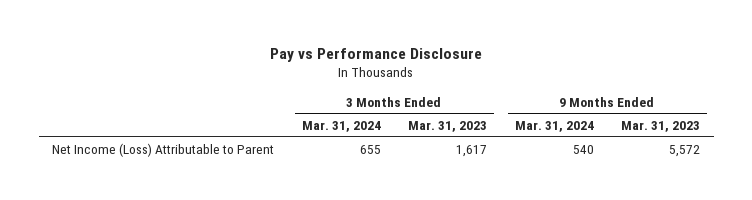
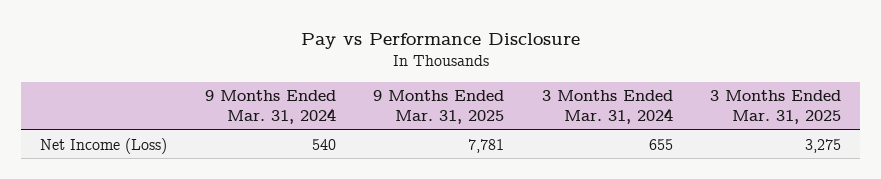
- | 3 Months Ended Mar. 31, 2024 | 3 Months Ended Mar. 31, 2023 | 9 Months Ended Mar. 31, 2024 | 9 Months Ended Mar. 31, 2023
+ | 9 Months Ended Mar. 31, 2024 | 9 Months Ended Mar. 31, 2025 | 3 Months Ended Mar. 31, 2024 | 3 Months Ended Mar. 31, 2025
- Net Income (Loss) Attributable to Parent | 655 | 1,617 | 540 | 5,572
+ Net Income (Loss) | 540 | 7,781 | 655 | 3,275

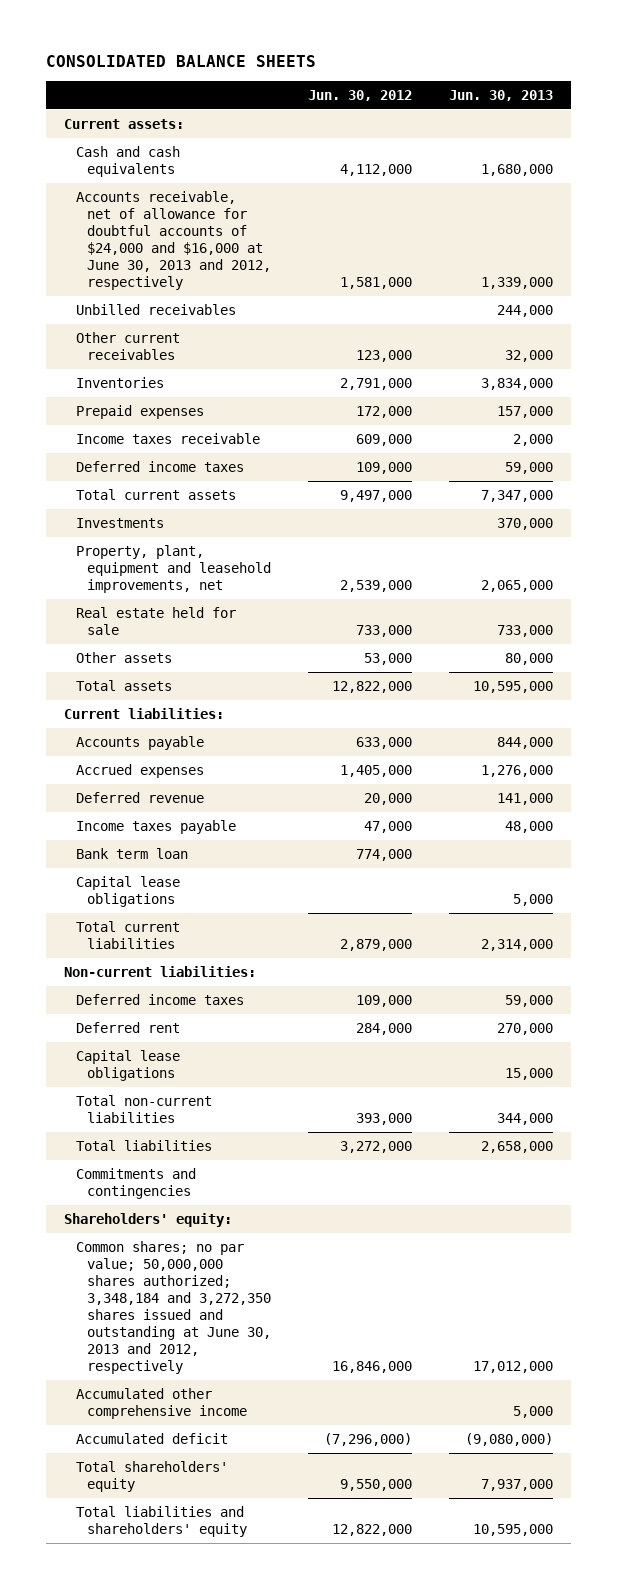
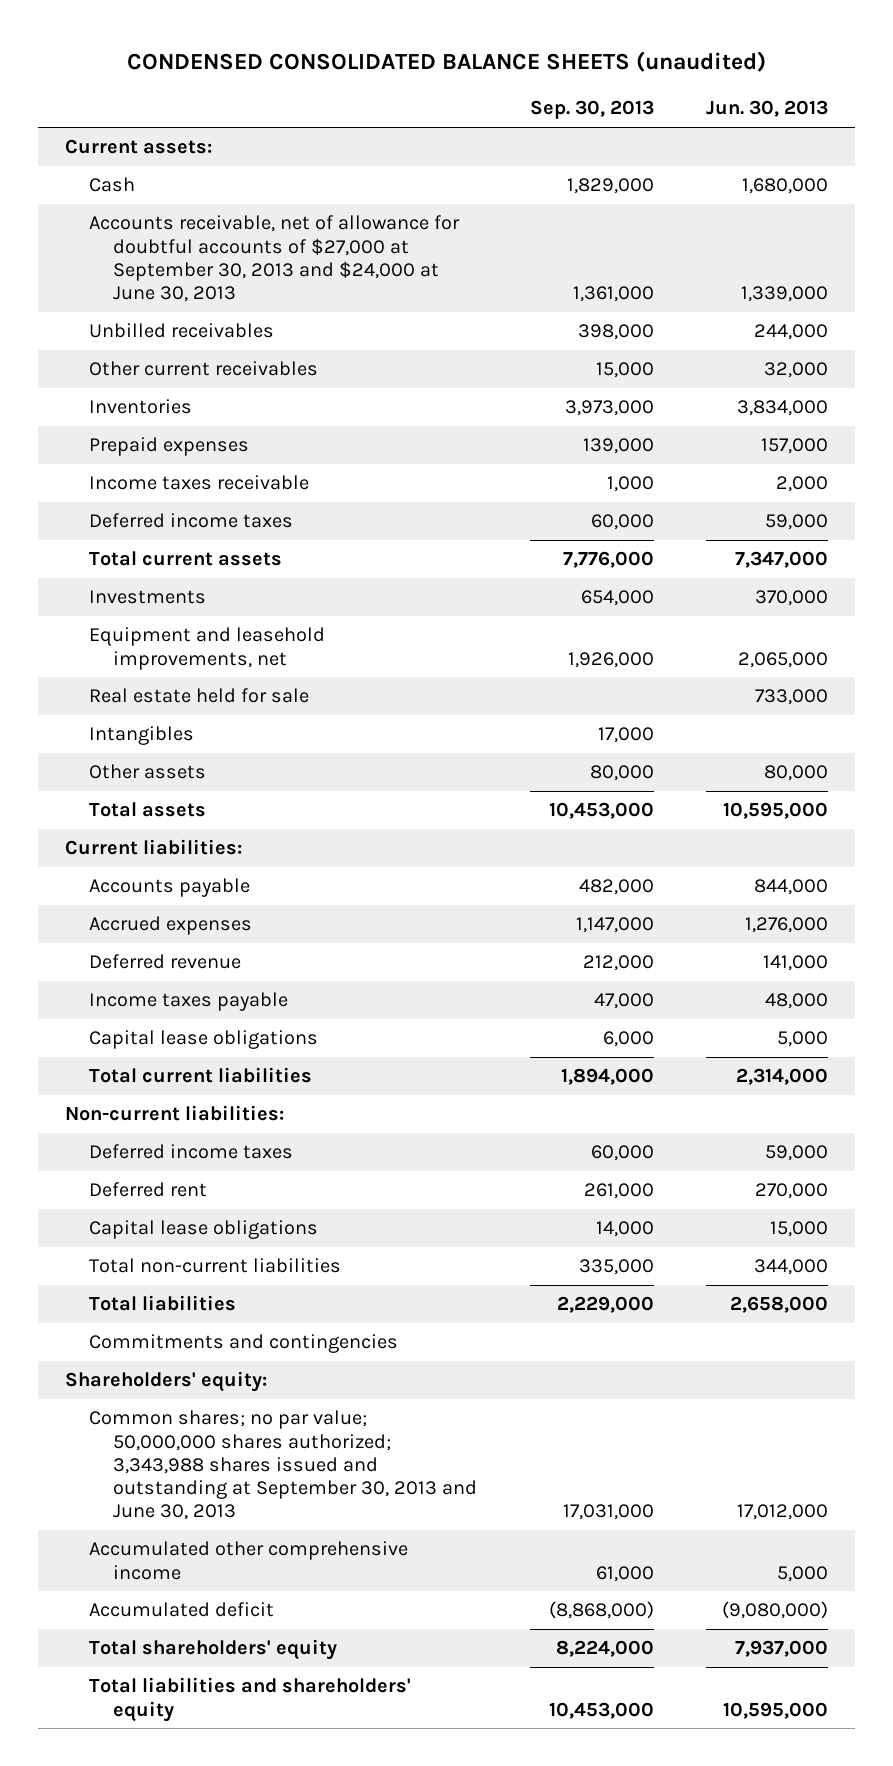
- CONSOLIDATED BALANCE SHEETS
+ CONDENSED CONSOLIDATED BALANCE SHEETS (unaudited)
- | Jun. 30, 2012 | Jun. 30, 2013
+ | Sep. 30, 2013 | Jun. 30, 2013
- Cash and cash equivalents | 4,112,000 | 1,680,000
- Accounts receivable, net of allowance for doubtful accounts of $24,000 and $16,000 at June 30, 2013 and 2012, respectively | 1,581,000 | 1,339,000
+ Cash | 1,829,000 | 1,680,000
+ Accounts receivable, net of allowance for doubtful accounts of $27,000 at September 30, 2013 and $24,000 at June 30, 2013 | 1,361,000 | 1,339,000
- Property, plant, equipment and leasehold improvements, net | 2,539,000 | 2,065,000
+ Equipment and leasehold improvements, net | 1,926,000 | 2,065,000
+ Intangibles | 17,000 |
- Bank term loan | 774,000 |
- Common shares; no par value; 50,000,000 shares authorized; 3,348,184 and 3,272,350 shares issued and outstanding at June 30, 2013 and 2012, respectively | 16,846,000 | 17,012,000
+ Common shares; no par value; 50,000,000 shares authorized; 3,343,988 shares issued and outstanding at September 30, 2013 and June 30, 2013 | 17,031,000 | 17,012,000

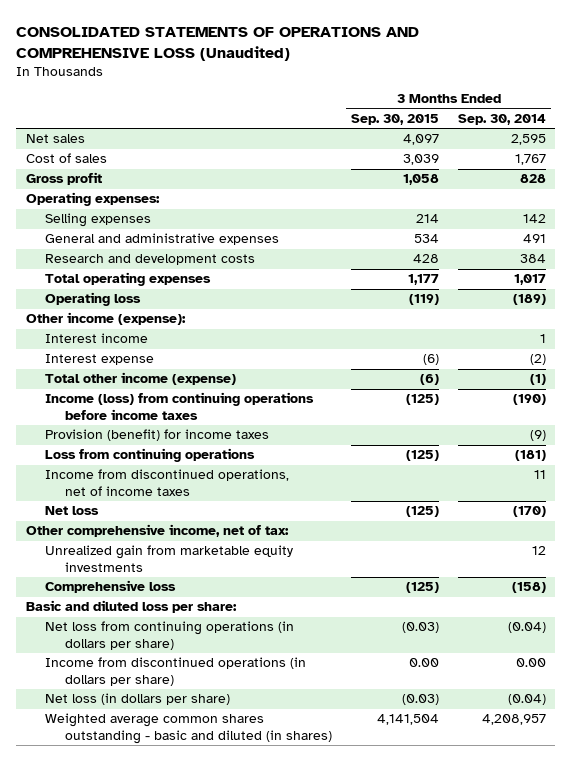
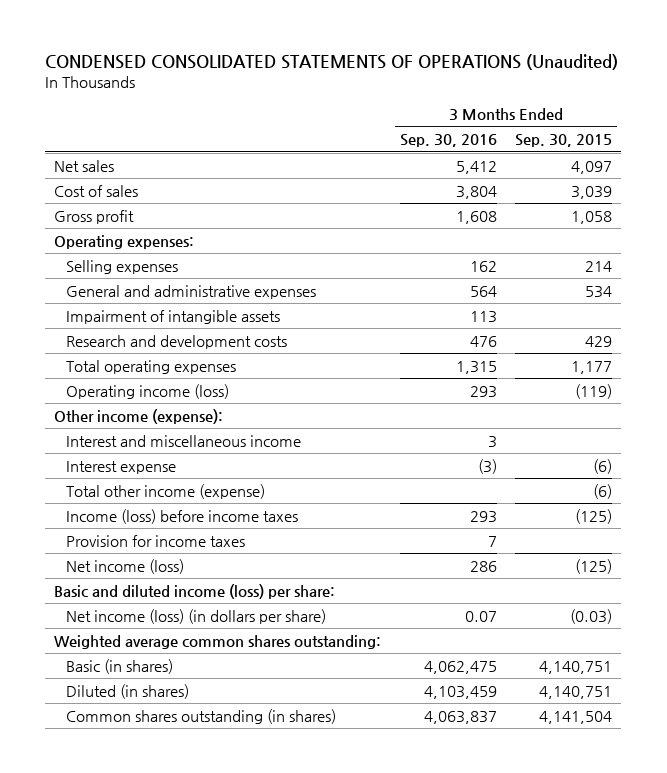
- CONSOLIDATED STATEMENTS OF OPERATIONS AND COMPREHENSIVE LOSS (Unaudited)
+ CONDENSED CONSOLIDATED STATEMENTS OF OPERATIONS (Unaudited)
- | 3 Months Ended Sep. 30, 2015 | 3 Months Ended Sep. 30, 2014
+ | 3 Months Ended Sep. 30, 2016 | 3 Months Ended Sep. 30, 2015
- Research and development costs | 428 | 384
+ Impairment of intangible assets | 113 |
+ Research and development costs | 476 | 429
- Operating loss | (119) | (189)
+ Operating income (loss) | 293 | (119)
- Interest income | | 1
+ Interest and miscellaneous income | 3 |
- Income (loss) from continuing operations before income taxes | (125) | (190)
- Provision (benefit) for income taxes | | (9)
- Loss from continuing operations | (125) | (181)
- Income from discontinued operations, net of income taxes | | 11
- Net loss | (125) | (170)
- Other comprehensive income, net of tax:
- Unrealized gain from marketable equity investments | | 12
- Comprehensive loss | (125) | (158)
- Basic and diluted loss per share:
- Net loss from continuing operations (in dollars per share) | (0.03) | (0.04)
- Income from discontinued operations (in dollars per share) | 0.00 | 0.00
- Net loss (in dollars per share) | (0.03) | (0.04)
- Weighted average common shares outstanding - basic and diluted (in shares) | 4,141,504 | 4,208,957
+ Income (loss) before income taxes | 293 | (125)
+ Provision for income taxes | 7 |
+ Net income (loss) | 286 | (125)
+ Basic and diluted income (loss) per share:
+ Net income (loss) (in dollars per share) | 0.07 | (0.03)
+ Weighted average common shares outstanding:
+ Basic (in shares) | 4,062,475 | 4,140,751
+ Diluted (in shares) | 4,103,459 | 4,140,751
+ Common shares outstanding (in shares) | 4,063,837 | 4,141,504

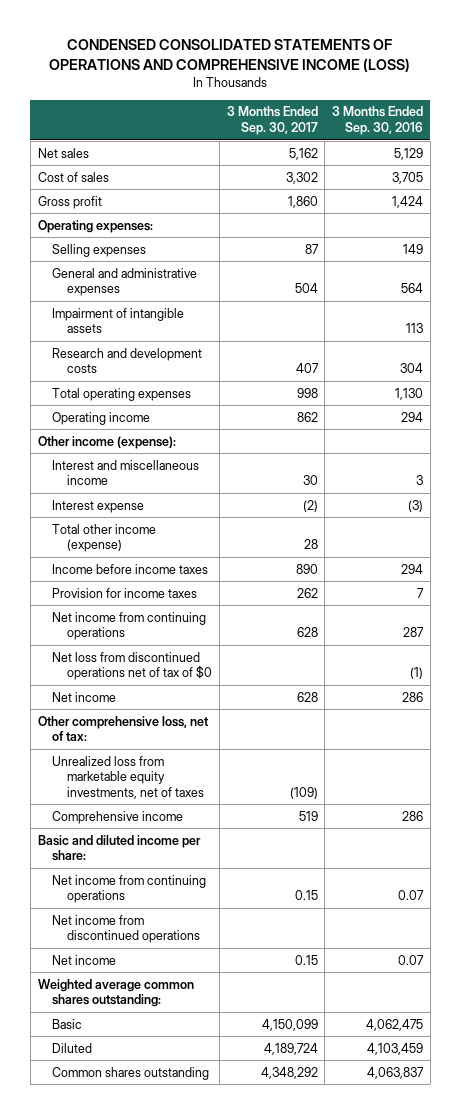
- CONDENSED CONSOLIDATED STATEMENTS OF OPERATIONS (Unaudited)
+ CONDENSED CONSOLIDATED STATEMENTS OF OPERATIONS AND COMPREHENSIVE INCOME (LOSS)
- | 3 Months Ended Sep. 30, 2016 | 3 Months Ended Sep. 30, 2015
+ | 3 Months Ended Sep. 30, 2017 | 3 Months Ended Sep. 30, 2016
- Net sales | 5,412 | 4,097
- Cost of sales | 3,804 | 3,039
- Gross profit | 1,608 | 1,058
+ Net sales | 5,162 | 5,129
+ Cost of sales | 3,302 | 3,705
+ Gross profit | 1,860 | 1,424
- Selling expenses | 162 | 214
+ Selling expenses | 87 | 149
- Research and development costs | 476 | 429
- Total operating expenses | 1,315 | 1,177
- Operating income (loss) | 293 | (119)
+ Research and development costs | 407 | 304
+ Total operating expenses | 998 | 1,130
+ Operating income | 862 | 294
- Income (loss) before income taxes | 293 | (125)
+ Income before income taxes | 890 | 294
- Net income (loss) | 286 | (125)
- Basic and diluted income (loss) per share:
- Net income (loss) (in dollars per share) | 0.07 | (0.03)
+ Net income from continuing operations | 628 | 287
+ Net loss from discontinued operations net of tax of $0 | | (1)
+ Net income | 628 | 286
+ Other comprehensive loss, net of tax:
+ Unrealized loss from marketable equity investments, net of taxes | (109) |
+ Comprehensive income | 519 | 286
+ Basic and diluted income per share:
+ Net income from continuing operations | 0.15 | 0.07
+ Net income from discontinued operations
+ Net income | 0.15 | 0.07
- Basic (in shares) | 4,062,475 | 4,140,751
- Diluted (in shares) | 4,103,459 | 4,140,751
- Common shares outstanding (in shares) | 4,063,837 | 4,141,504
+ Basic | 4,150,099 | 4,062,475
+ Diluted | 4,189,724 | 4,103,459
+ Common shares outstanding | 4,348,292 | 4,063,837

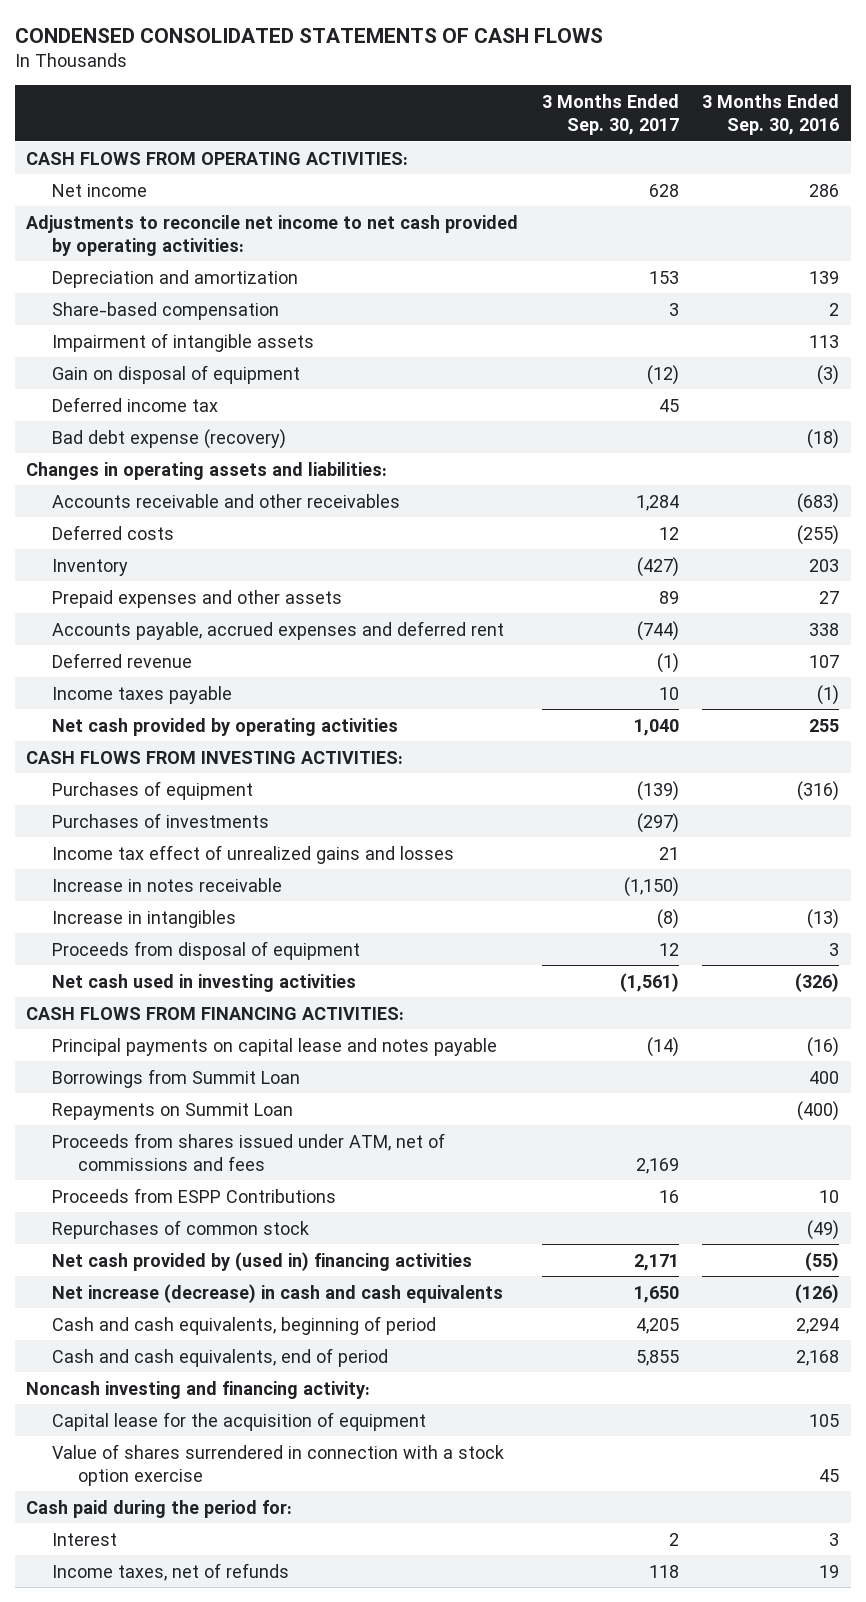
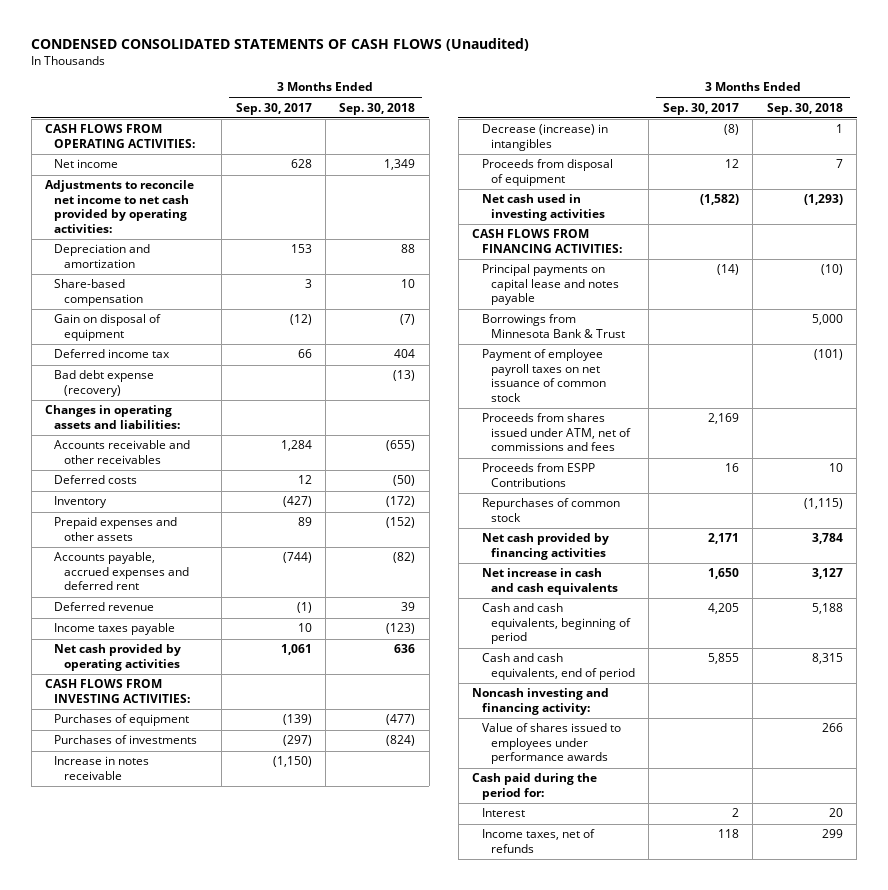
- CONDENSED CONSOLIDATED STATEMENTS OF CASH FLOWS
+ CONDENSED CONSOLIDATED STATEMENTS OF CASH FLOWS (Unaudited)
- | 3 Months Ended Sep. 30, 2017 | 3 Months Ended Sep. 30, 2016
+ | 3 Months Ended Sep. 30, 2017 | 3 Months Ended Sep. 30, 2018
- Impairment of intangible assets | | 113
- Deferred income tax | 45 |
+ Deferred income tax | 66 | 404
- Net cash provided by operating activities | 1,040 | 255
+ Net cash provided by operating activities | 1,061 | 636
- Income tax effect of unrealized gains and losses | 21 |
- Increase in intangibles | (8) | (13)
+ Decrease (increase) in intangibles | (8) | 1
- Net cash used in investing activities | (1,561) | (326)
+ Net cash used in investing activities | (1,582) | (1,293)
- Borrowings from Summit Loan | | 400
- Repayments on Summit Loan | | (400)
+ Borrowings from Minnesota Bank & Trust | | 5,000
+ Payment of employee payroll taxes on net issuance of common stock | | (101)
- Net cash provided by (used in) financing activities | 2,171 | (55)
- Net increase (decrease) in cash and cash equivalents | 1,650 | (126)
+ Net cash provided by financing activities | 2,171 | 3,784
+ Net increase in cash and cash equivalents | 1,650 | 3,127
- Capital lease for the acquisition of equipment | | 105
- Value of shares surrendered in connection with a stock option exercise | | 45
+ Value of shares issued to employees under performance awards | | 266

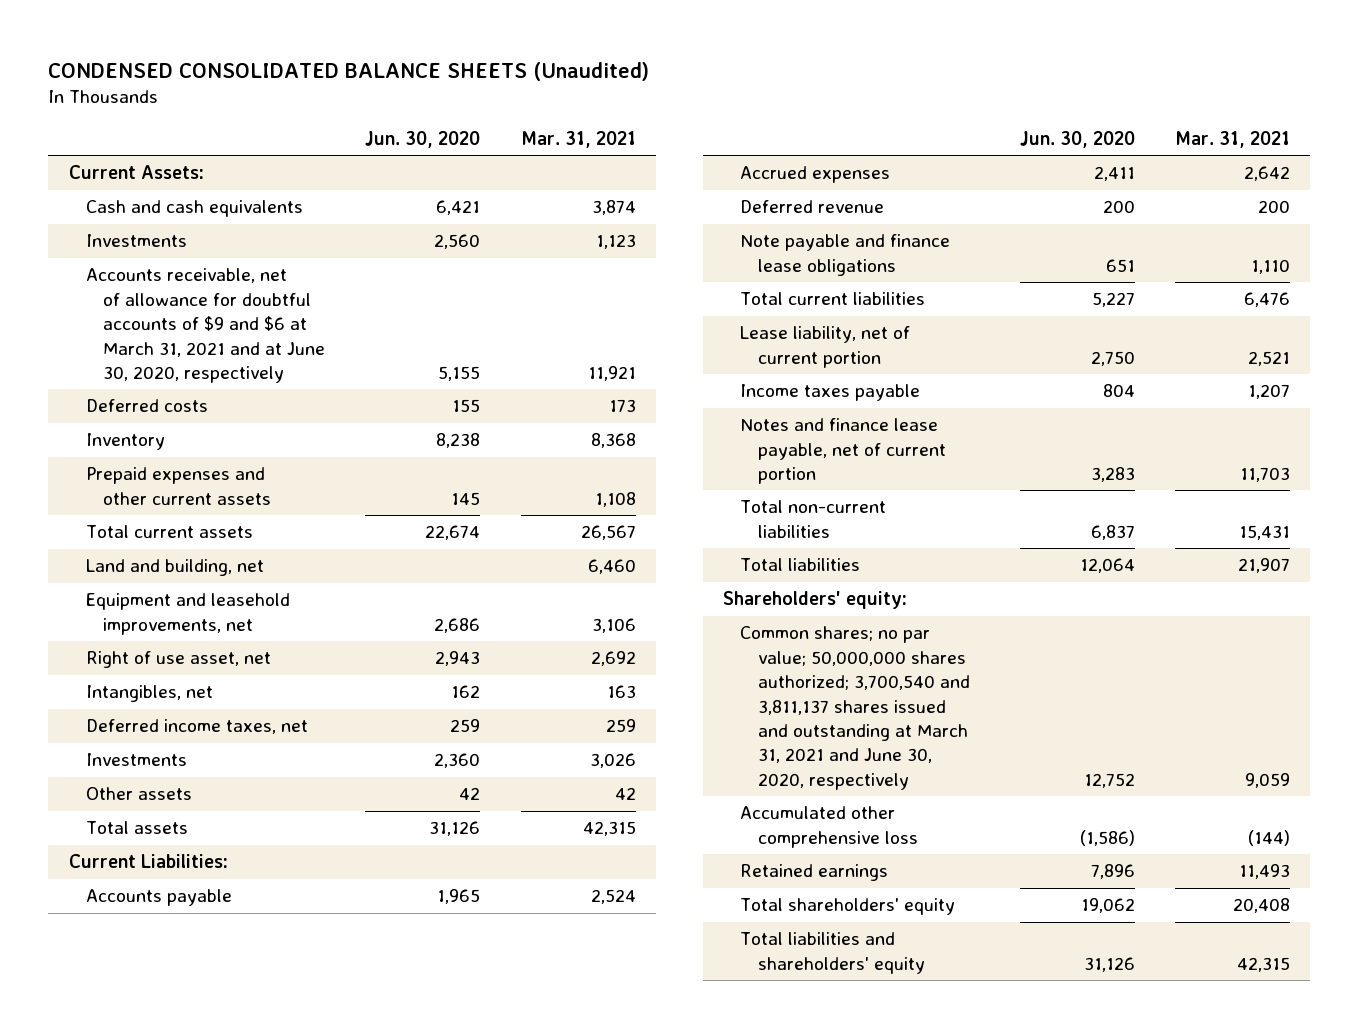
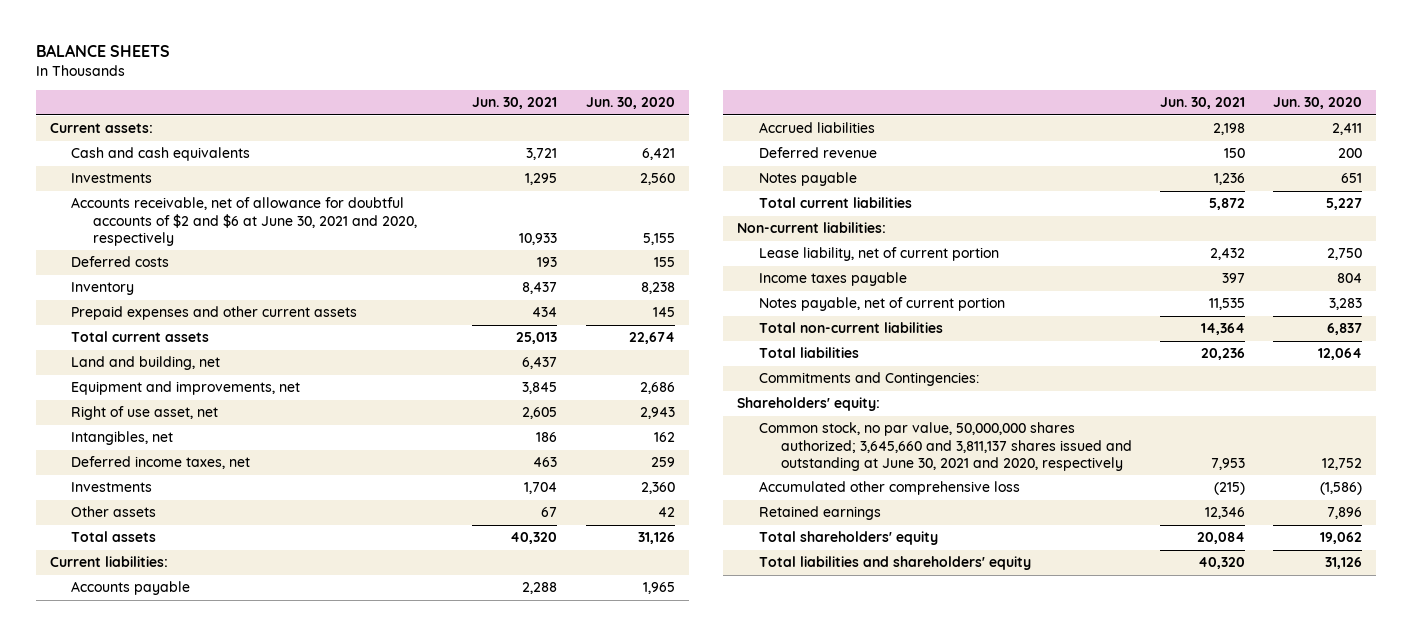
- CONDENSED CONSOLIDATED BALANCE SHEETS (Unaudited)
+ BALANCE SHEETS
- | Jun. 30, 2020 | Mar. 31, 2021
+ | Jun. 30, 2021 | Jun. 30, 2020
- Current Assets:
+ Current assets:
- Accounts receivable, net of allowance for doubtful accounts of $9 and $6 at March 31, 2021 and at June 30, 2020, respectively | 5,155 | 11,921
+ Accounts receivable, net of allowance for doubtful accounts of $2 and $6 at June 30, 2021 and 2020, respectively | 10,933 | 5,155
- Equipment and leasehold improvements, net | 2,686 | 3,106
+ Equipment and improvements, net | 3,845 | 2,686
- Current Liabilities:
+ Current liabilities:
- Accrued expenses | 2,411 | 2,642
+ Accrued liabilities | 2,198 | 2,411
- Note payable and finance lease obligations | 651 | 1,110
+ Notes payable | 1,236 | 651
+ Non-current liabilities:
- Notes and finance lease payable, net of current portion | 3,283 | 11,703
+ Notes payable, net of current portion | 11,535 | 3,283
+ Commitments and Contingencies:
- Common shares; no par value; 50,000,000 shares authorized; 3,700,540 and 3,811,137 shares issued and outstanding at March 31, 2021 and June 30, 2020, respectively | 12,752 | 9,059
+ Common stock, no par value, 50,000,000 shares authorized; 3,645,660 and 3,811,137 shares issued and outstanding at June 30, 2021 and 2020, respectively | 7,953 | 12,752

